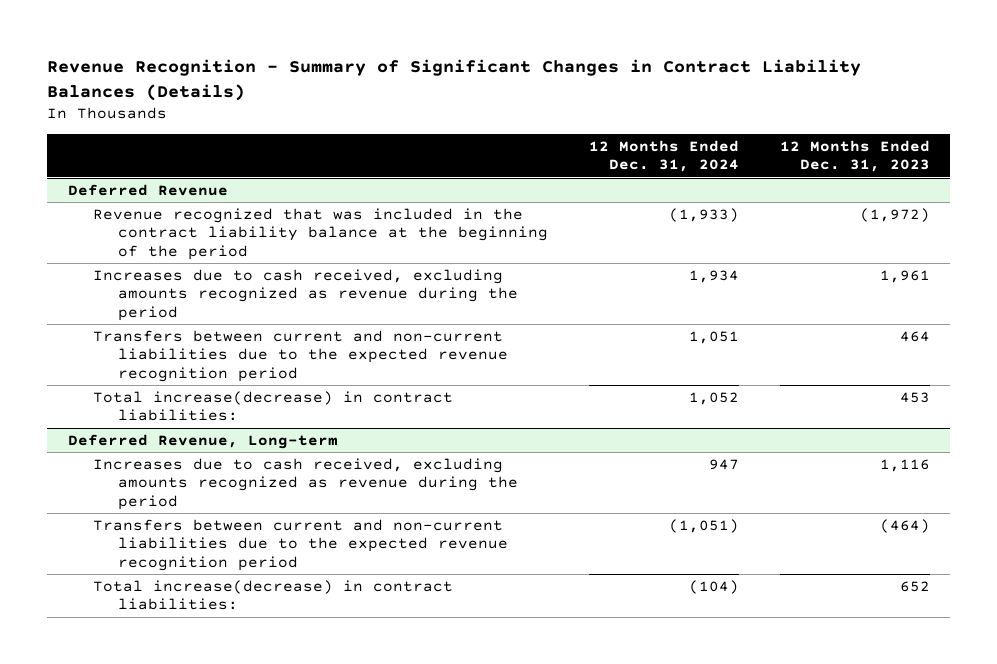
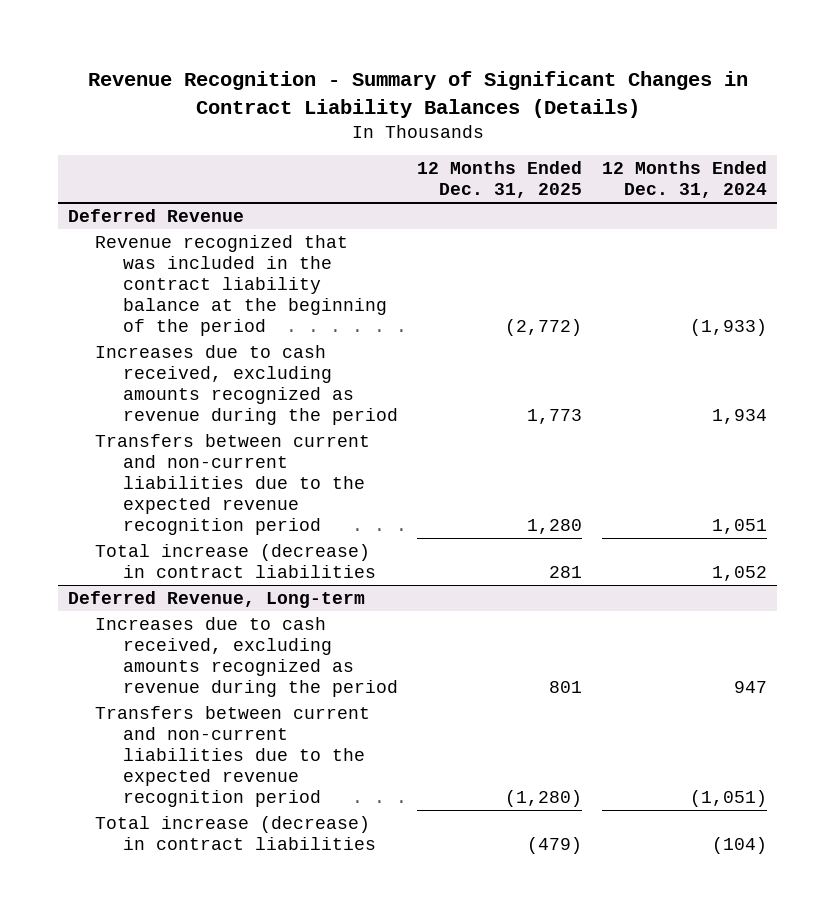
- | 12 Months Ended Dec. 31, 2024 | 12 Months Ended Dec. 31, 2023
+ | 12 Months Ended Dec. 31, 2025 | 12 Months Ended Dec. 31, 2024
@ Deferred Revenue
- Total increase(decrease) in contract liabilities: | 1,052 | 453
+ Total increase (decrease) in contract liabilities | 281 | 1,052
@ Deferred Revenue, Long-term
- Total increase(decrease) in contract liabilities: | (104) | 652
+ Total increase (decrease) in contract liabilities | (479) | (104)

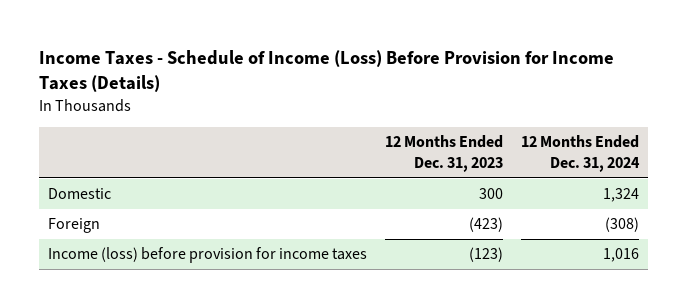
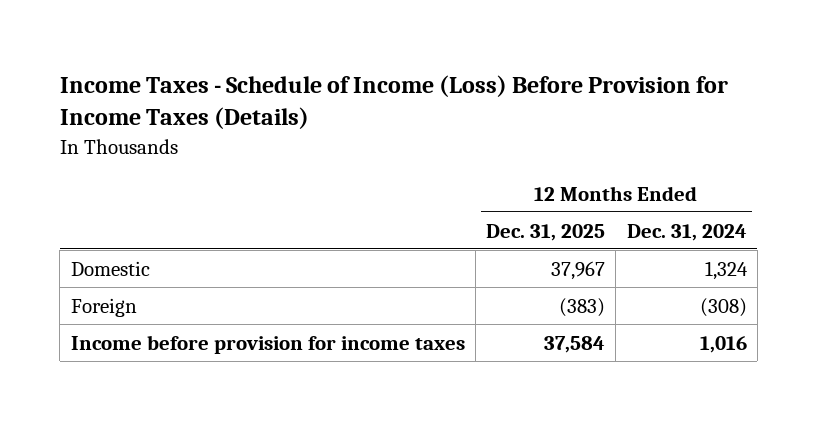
- | 12 Months Ended Dec. 31, 2023 | 12 Months Ended Dec. 31, 2024
+ | 12 Months Ended Dec. 31, 2025 | 12 Months Ended Dec. 31, 2024
- Income (loss) before provision for income taxes | (123) | 1,016
+ Income before provision for income taxes | 37,584 | 1,016

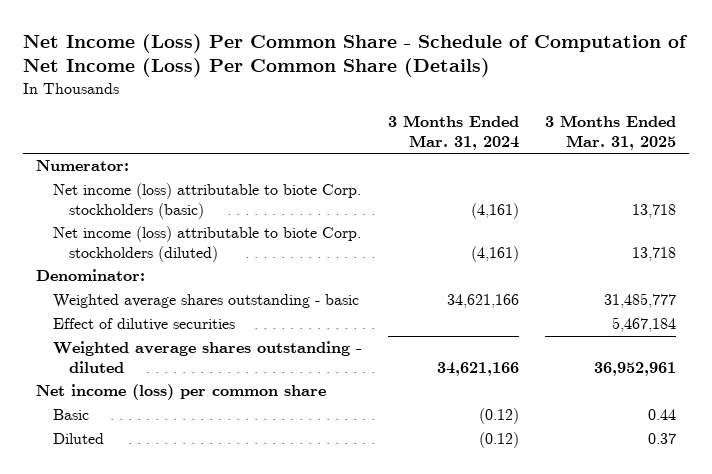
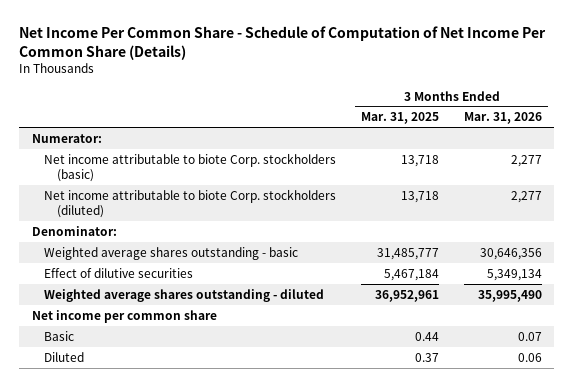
- Net Income (Loss) Per Common Share - Schedule of Computation of Net Income (Loss) Per Common Share (Details)
+ Net Income Per Common Share - Schedule of Computation of Net Income Per Common Share (Details)
- | 3 Months Ended Mar. 31, 2024 | 3 Months Ended Mar. 31, 2025
+ | 3 Months Ended Mar. 31, 2025 | 3 Months Ended Mar. 31, 2026
- Net income (loss) attributable to biote Corp. stockholders (basic) | (4,161) | 13,718
- Net income (loss) attributable to biote Corp. stockholders (diluted) | (4,161) | 13,718
+ Net income attributable to biote Corp. stockholders (basic) | 13,718 | 2,277
+ Net income attributable to biote Corp. stockholders (diluted) | 13,718 | 2,277
- Net income (loss) per common share
+ Net income per common share

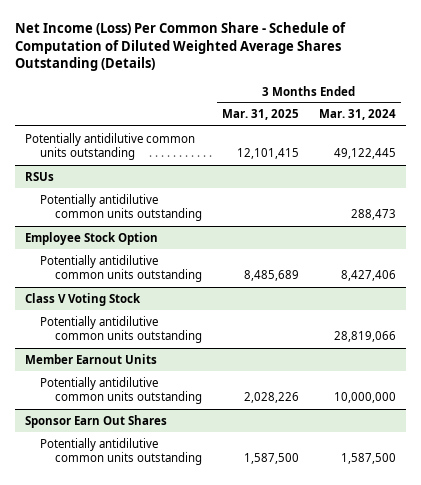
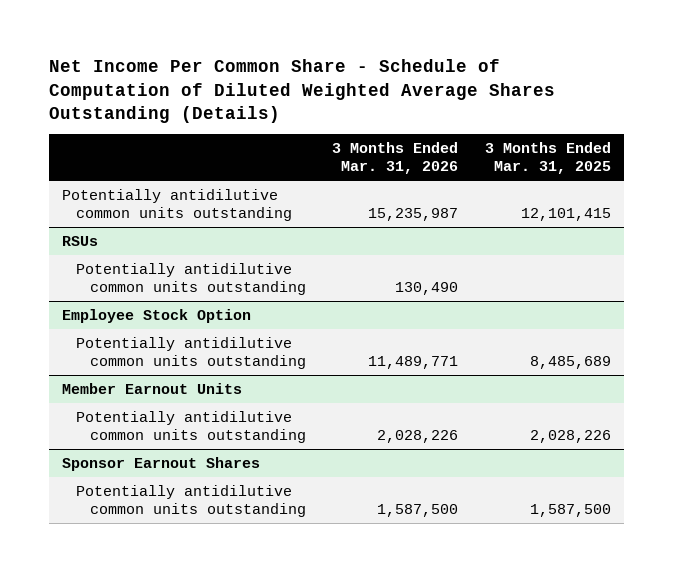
- Net Income (Loss) Per Common Share - Schedule of Computation of Diluted Weighted Average Shares Outstanding (Details)
+ Net Income Per Common Share - Schedule of Computation of Diluted Weighted Average Shares Outstanding (Details)
- | 3 Months Ended Mar. 31, 2025 | 3 Months Ended Mar. 31, 2024
+ | 3 Months Ended Mar. 31, 2026 | 3 Months Ended Mar. 31, 2025
- Class V Voting Stock
- Potentially antidilutive common units outstanding | | 28,819,066
- Sponsor Earn Out Shares
+ Sponsor Earnout Shares

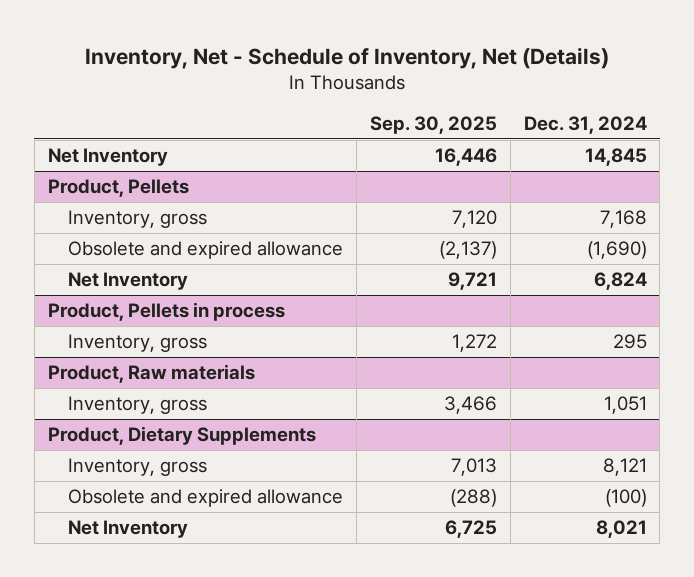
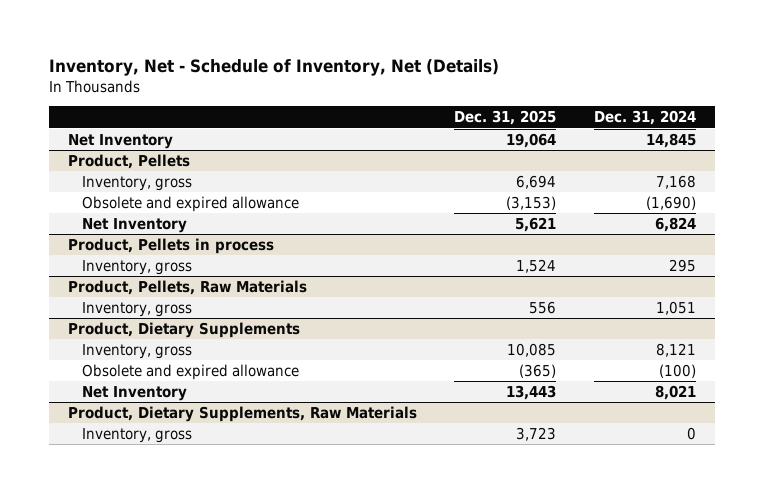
- | Sep. 30, 2025 | Dec. 31, 2024
+ | Dec. 31, 2025 | Dec. 31, 2024
- Product, Raw materials
+ Product, Pellets, Raw Materials
+ Product, Dietary Supplements, Raw Materials
+ Inventory, gross | 3,723 | 0

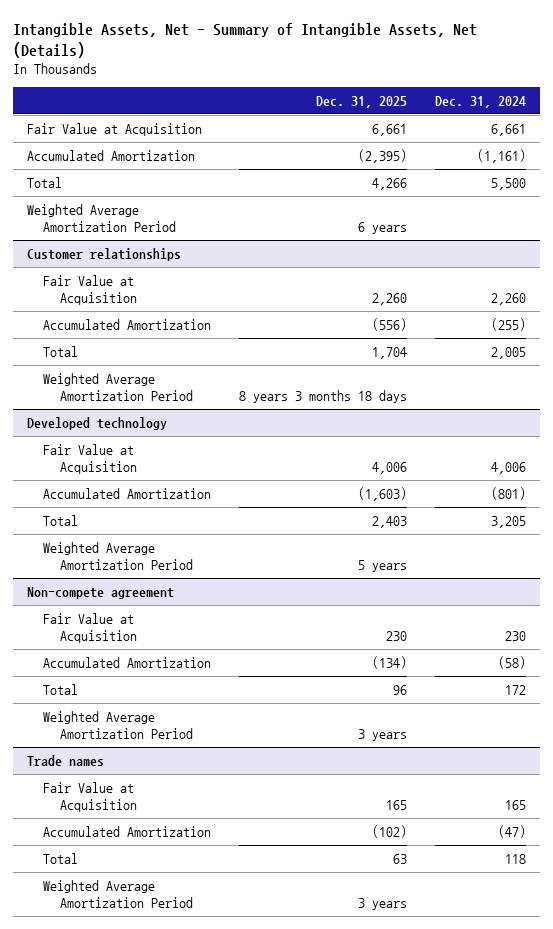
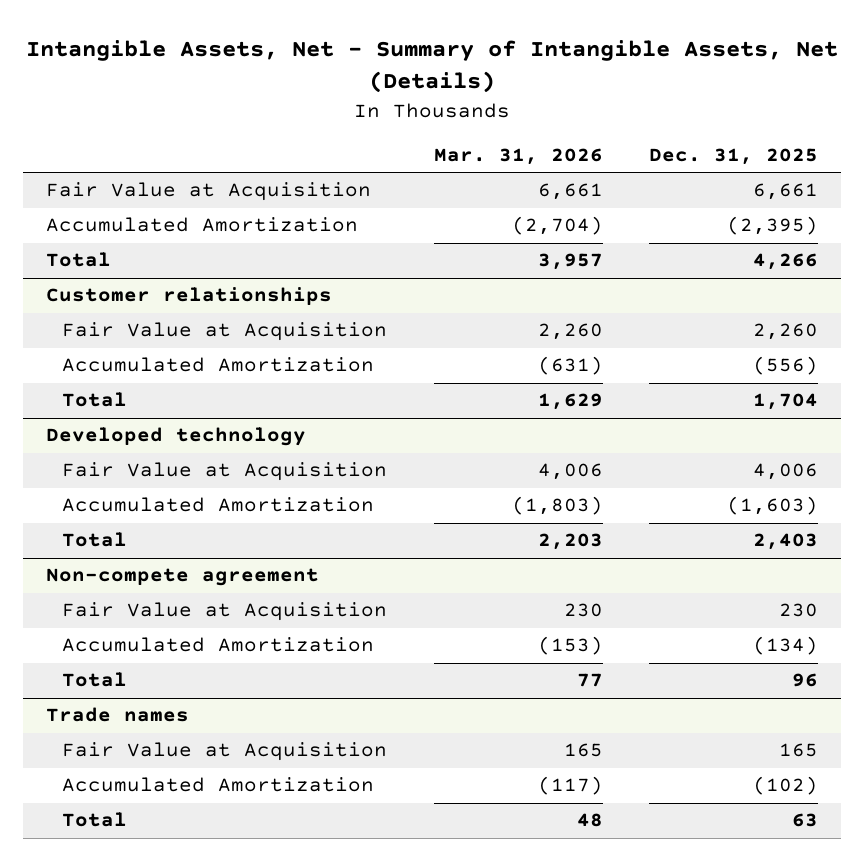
- | Dec. 31, 2025 | Dec. 31, 2024
+ | Mar. 31, 2026 | Dec. 31, 2025
- Weighted Average Amortization Period | 6 years |
@ Customer relationships
- Weighted Average Amortization Period | 8 years 3 months 18 days |
@ Developed technology
- Weighted Average Amortization Period | 5 years |
@ Non-compete agreement
- Weighted Average Amortization Period | 3 years |
@ Trade names
- Weighted Average Amortization Period | 3 years |

